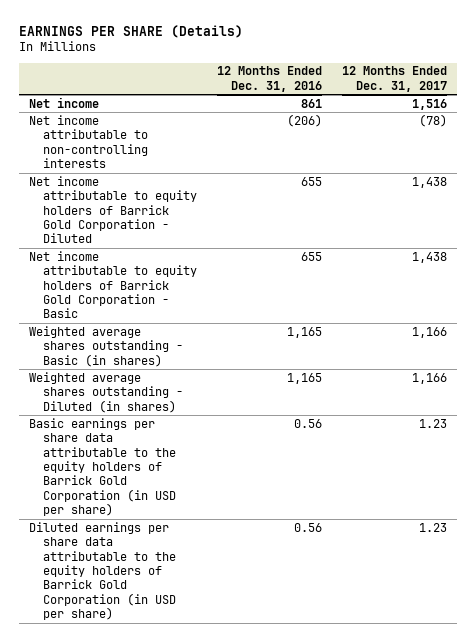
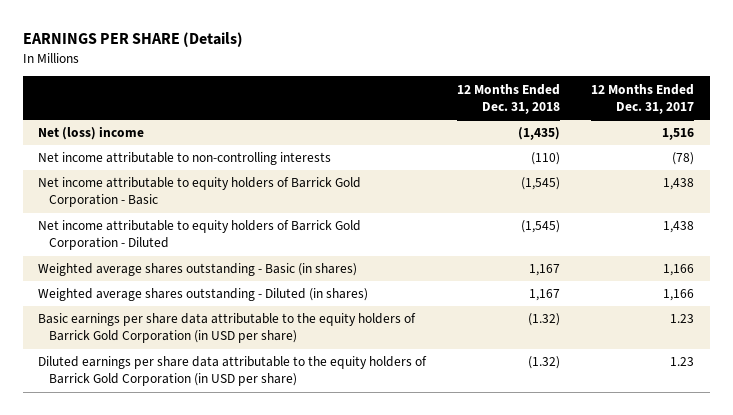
- | 12 Months Ended Dec. 31, 2016 | 12 Months Ended Dec. 31, 2017
+ | 12 Months Ended Dec. 31, 2018 | 12 Months Ended Dec. 31, 2017
- Net income | 861 | 1,516
+ Net (loss) income | (1,435) | 1,516
moved down: Net income attributable to equity holders of Barrick Gold Corporation - Diluted | (1,545) | 1,438

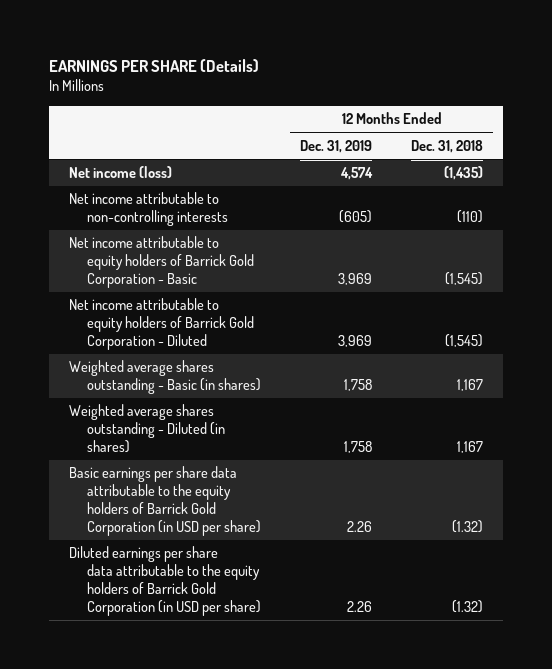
- | 12 Months Ended Dec. 31, 2018 | 12 Months Ended Dec. 31, 2017
+ | 12 Months Ended Dec. 31, 2019 | 12 Months Ended Dec. 31, 2018
- Net (loss) income | (1,435) | 1,516
+ Net income (loss) | 4,574 | (1,435)

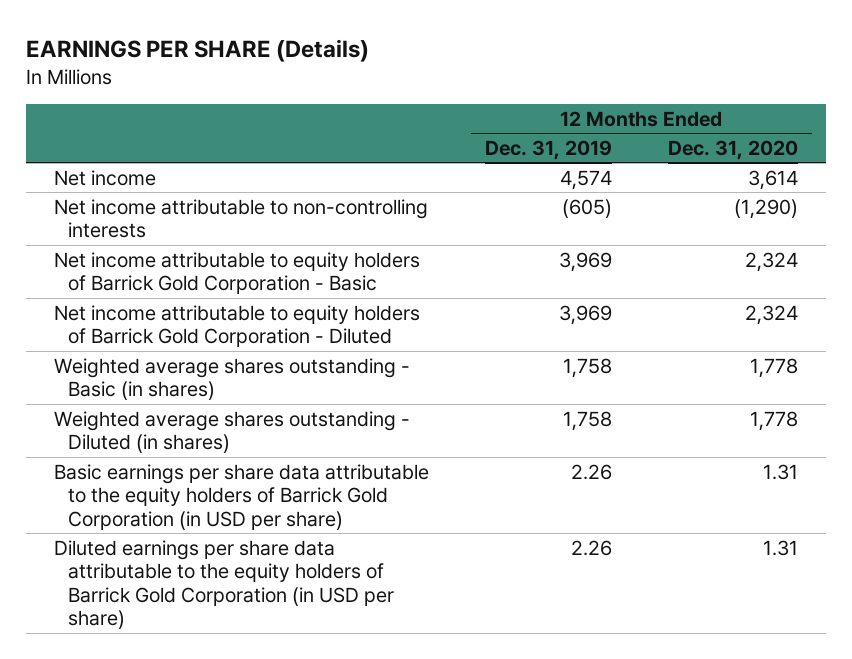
- | 12 Months Ended Dec. 31, 2019 | 12 Months Ended Dec. 31, 2018
+ | 12 Months Ended Dec. 31, 2019 | 12 Months Ended Dec. 31, 2020
- Net income (loss) | 4,574 | (1,435)
+ Net income | 4,574 | 3,614

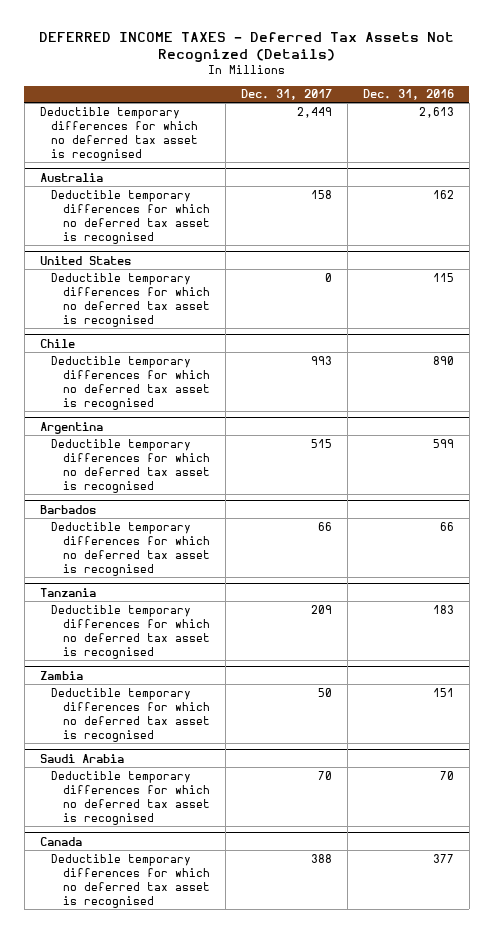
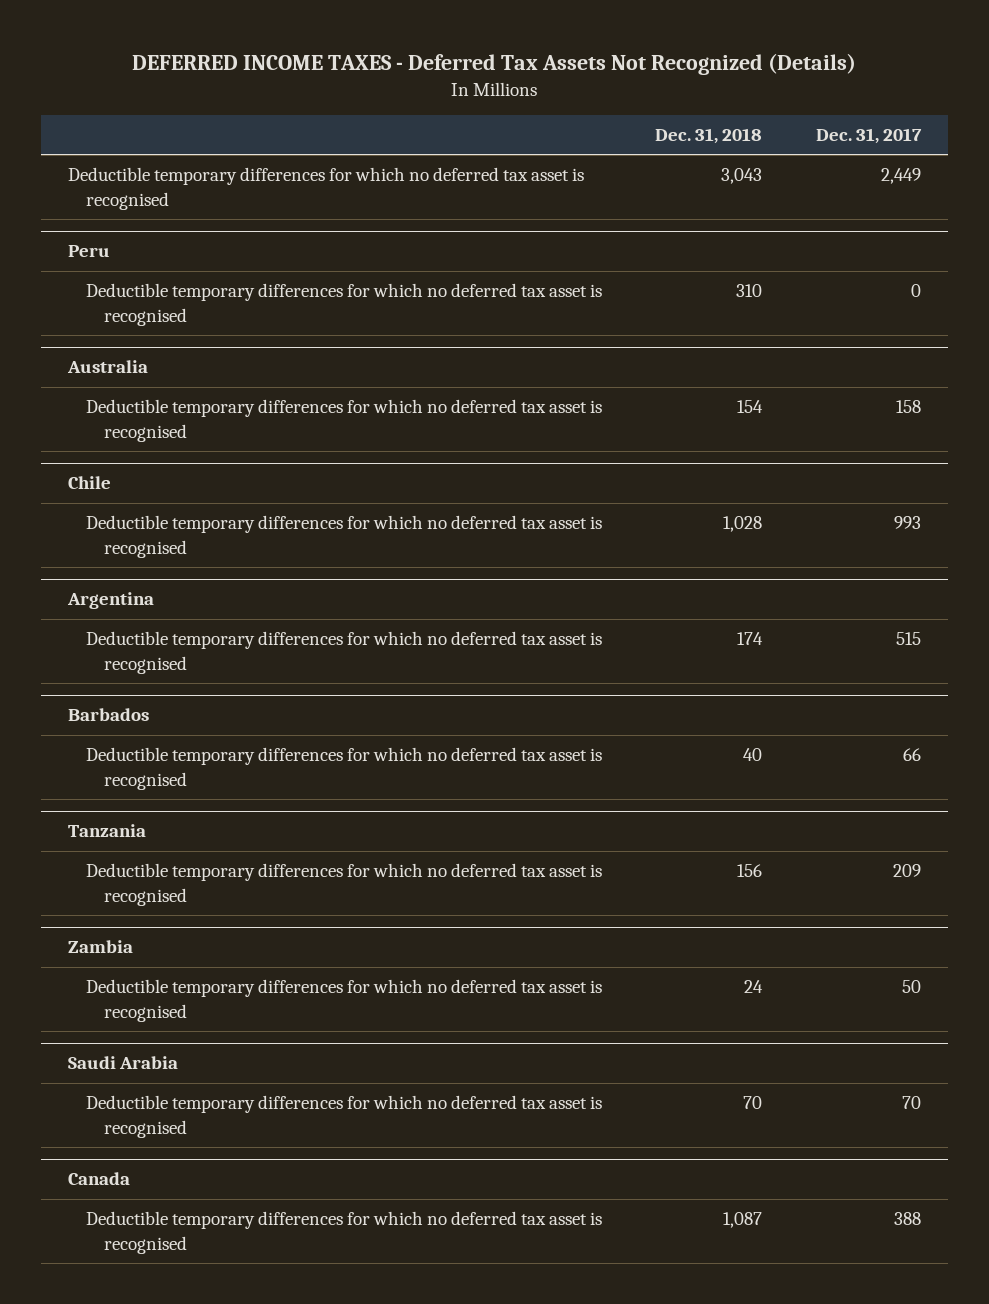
- | Dec. 31, 2017 | Dec. 31, 2016
+ | Dec. 31, 2018 | Dec. 31, 2017
+ Peru
+ Deductible temporary differences for which no deferred tax asset is recognised | 310 | 0
- United States
- Deductible temporary differences for which no deferred tax asset is recognised | 0 | 115

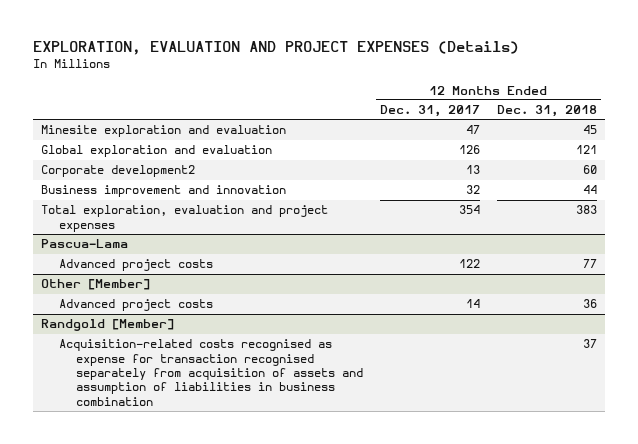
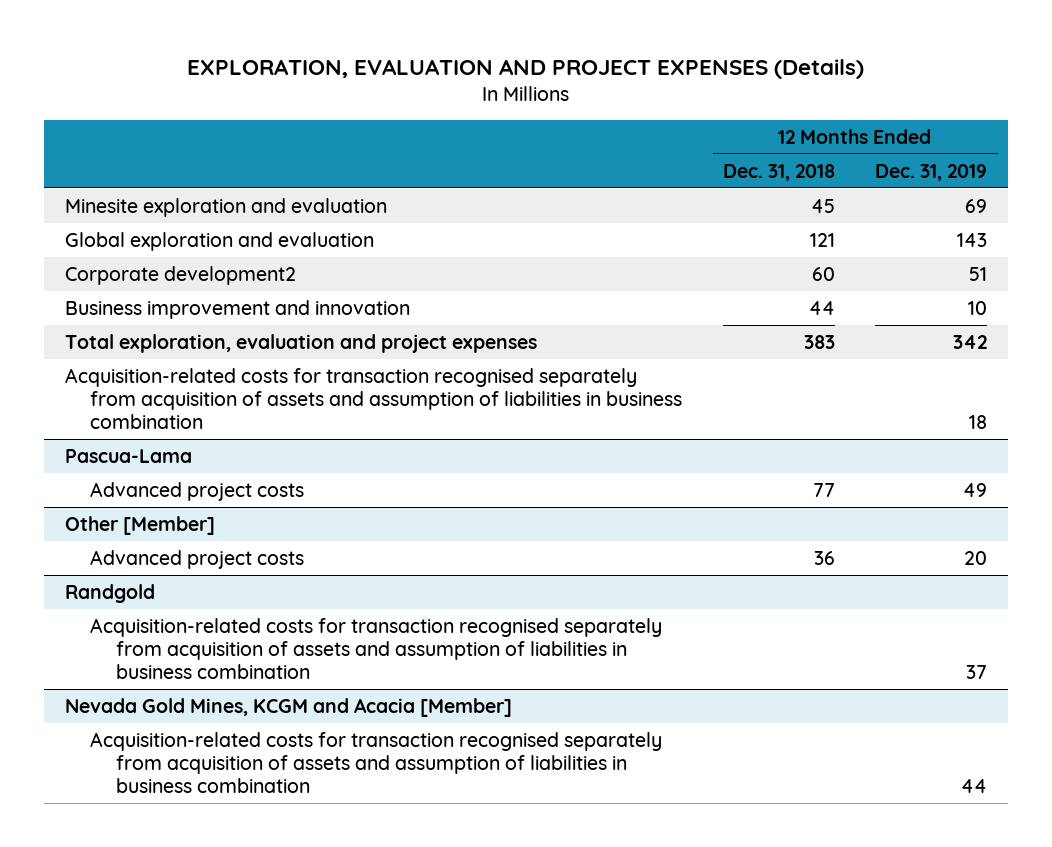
- | 12 Months Ended Dec. 31, 2017 | 12 Months Ended Dec. 31, 2018
+ | 12 Months Ended Dec. 31, 2018 | 12 Months Ended Dec. 31, 2019
+ Acquisition-related costs for transaction recognised separately from acquisition of assets and assumption of liabilities in business combination | | 18
- Randgold [Member]
- Acquisition-related costs recognised as expense for transaction recognised separately from acquisition of assets and assumption of liabilities in business combination | | 37
+ Randgold
+ Acquisition-related costs for transaction recognised separately from acquisition of assets and assumption of liabilities in business combination | | 37
+ Nevada Gold Mines, KCGM and Acacia [Member]
+ Acquisition-related costs for transaction recognised separately from acquisition of assets and assumption of liabilities in business combination | | 44

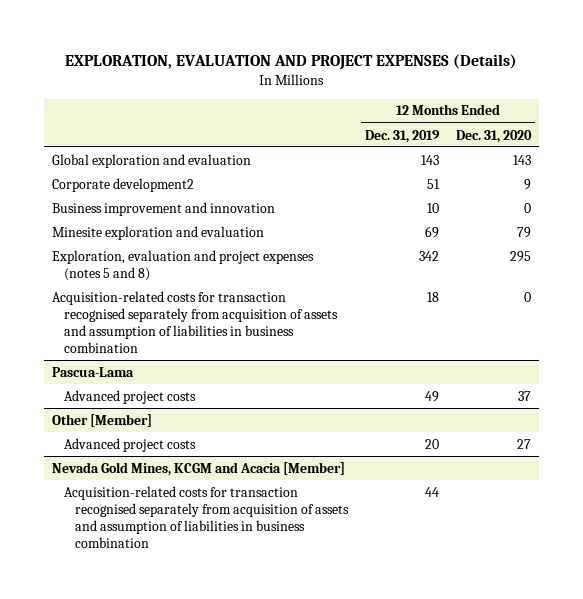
- | 12 Months Ended Dec. 31, 2018 | 12 Months Ended Dec. 31, 2019
+ | 12 Months Ended Dec. 31, 2019 | 12 Months Ended Dec. 31, 2020
- Total exploration, evaluation and project expenses | 383 | 342
moved down: Minesite exploration and evaluation | 69 | 79
+ Exploration, evaluation and project expenses (notes 5 and 8) | 342 | 295
- Randgold
- Acquisition-related costs for transaction recognised separately from acquisition of assets and assumption of liabilities in business combination | | 37

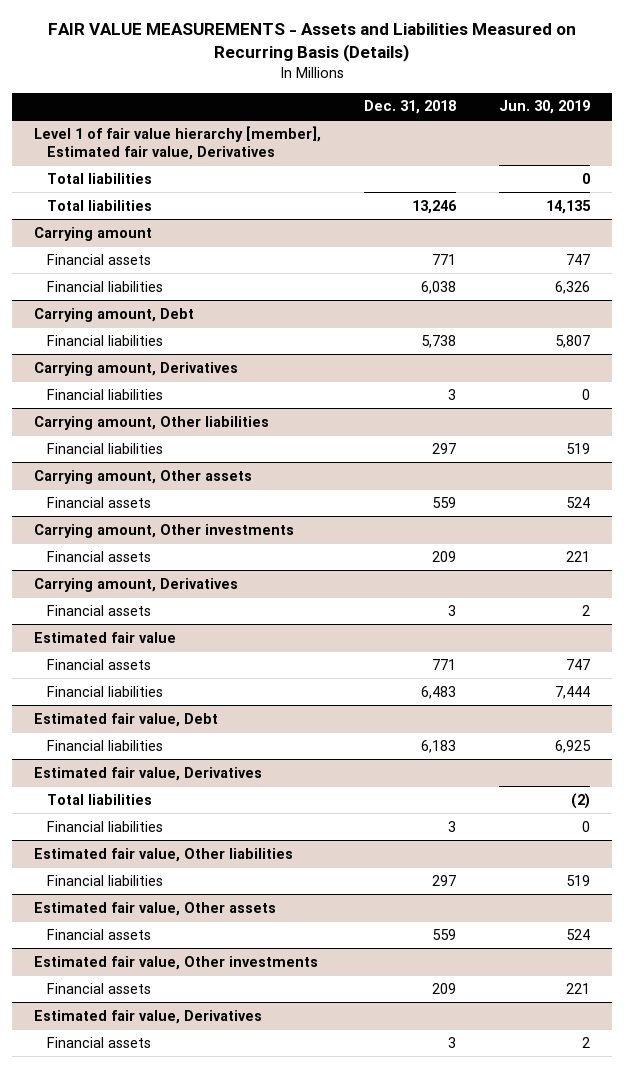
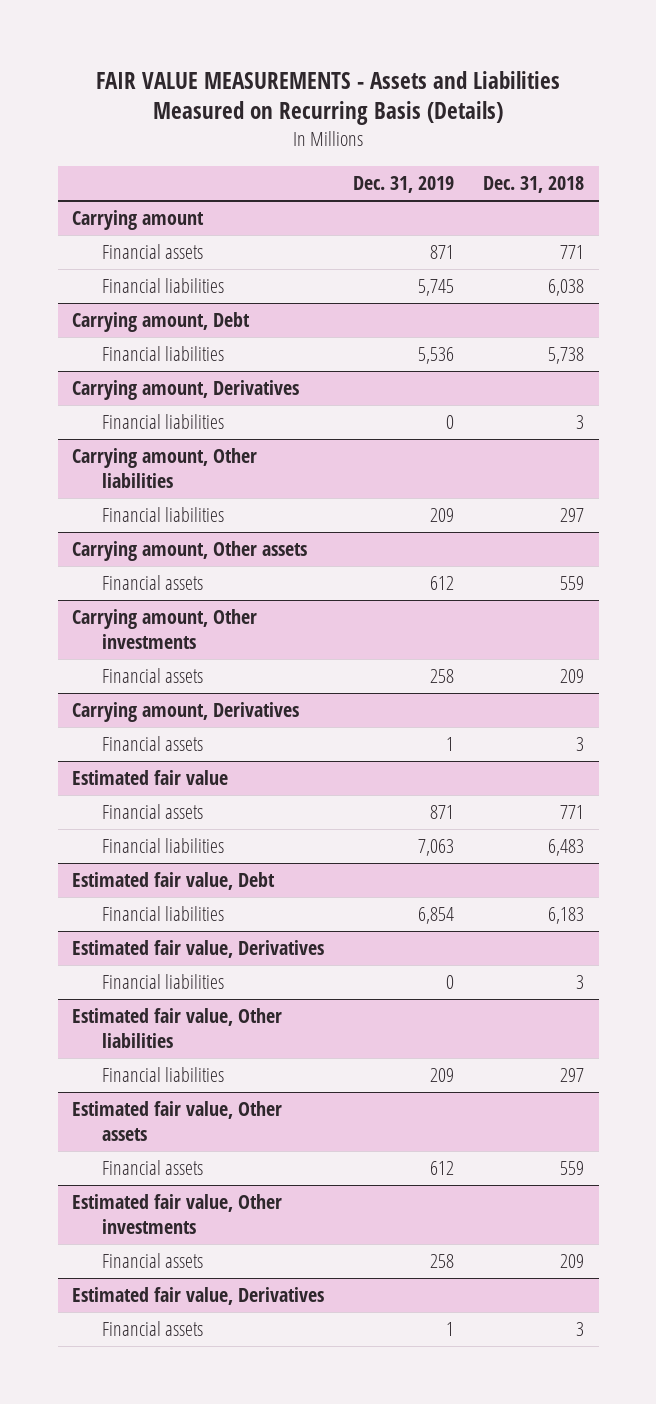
- | Dec. 31, 2018 | Jun. 30, 2019
+ | Dec. 31, 2019 | Dec. 31, 2018
- Level 1 of fair value hierarchy [member], Estimated fair value, Derivatives
- Total liabilities | | 0
- Total liabilities | 13,246 | 14,135
@ Estimated fair value, Derivatives
- Total liabilities | | (2)

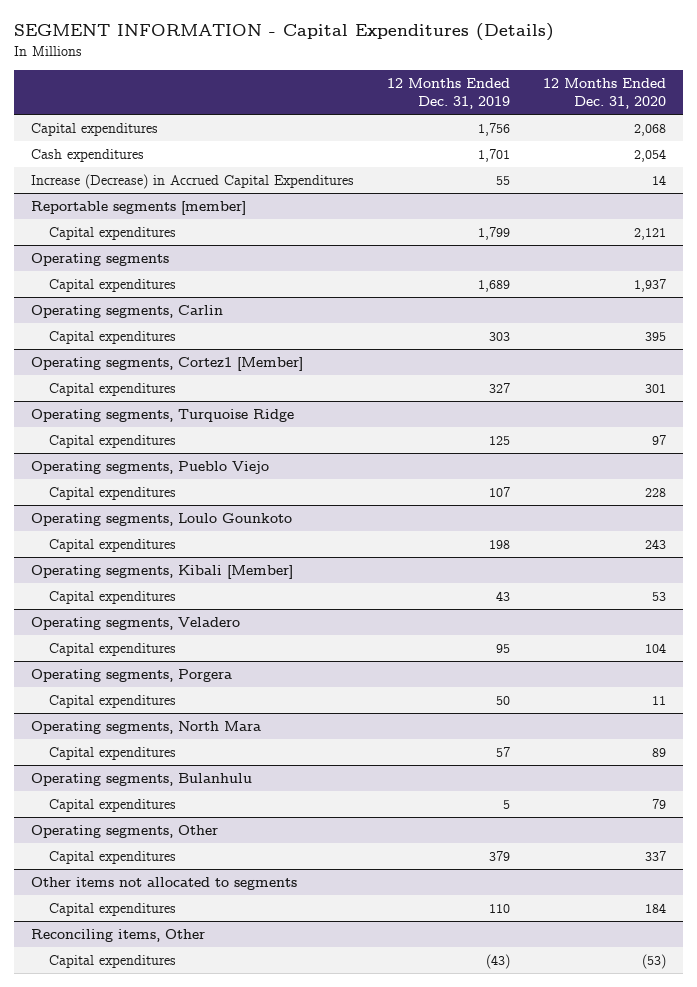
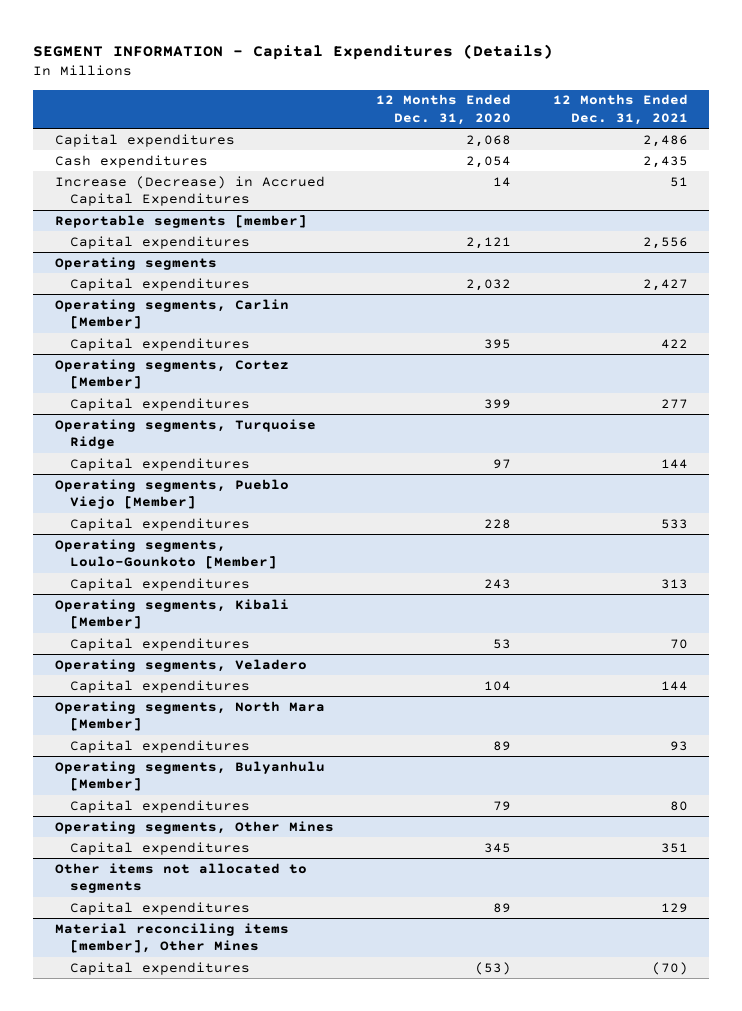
- | 12 Months Ended Dec. 31, 2019 | 12 Months Ended Dec. 31, 2020
+ | 12 Months Ended Dec. 31, 2020 | 12 Months Ended Dec. 31, 2021
@ Operating segments
- Capital expenditures | 1,689 | 1,937
- Operating segments, Carlin
@ Operating segments
+ Capital expenditures | 2,032 | 2,427
+ Operating segments, Carlin [Member]
- Operating segments, Cortez1 [Member]
- Capital expenditures | 327 | 301
+ Operating segments, Cortez [Member]
+ Capital expenditures | 399 | 277
- Operating segments, Pueblo Viejo
+ Operating segments, Pueblo Viejo [Member]
- Operating segments, Loulo Gounkoto
+ Operating segments, Loulo-Gounkoto [Member]
- Operating segments, Porgera
- Capital expenditures | 50 | 11
- Operating segments, North Mara
+ Operating segments, North Mara [Member]
- Operating segments, Bulanhulu
+ Operating segments, Bulyanhulu [Member]
- Operating segments, Other
- Capital expenditures | 379 | 337
+ Operating segments, Other Mines
+ Capital expenditures | 345 | 351
@ Other items not allocated to segments
- Capital expenditures | 110 | 184
- Reconciling items, Other
@ Other items not allocated to segments
+ Capital expenditures | 89 | 129
+ Material reconciling items [member], Other Mines

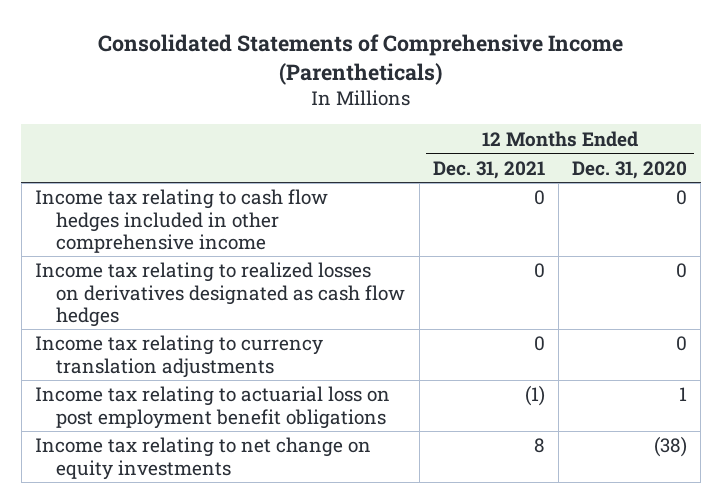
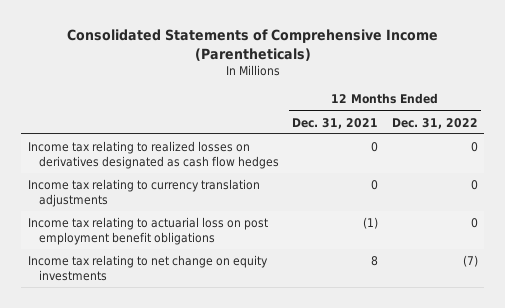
- | 12 Months Ended Dec. 31, 2021 | 12 Months Ended Dec. 31, 2020
+ | 12 Months Ended Dec. 31, 2021 | 12 Months Ended Dec. 31, 2022
- Income tax relating to cash flow hedges included in other comprehensive income | 0 | 0

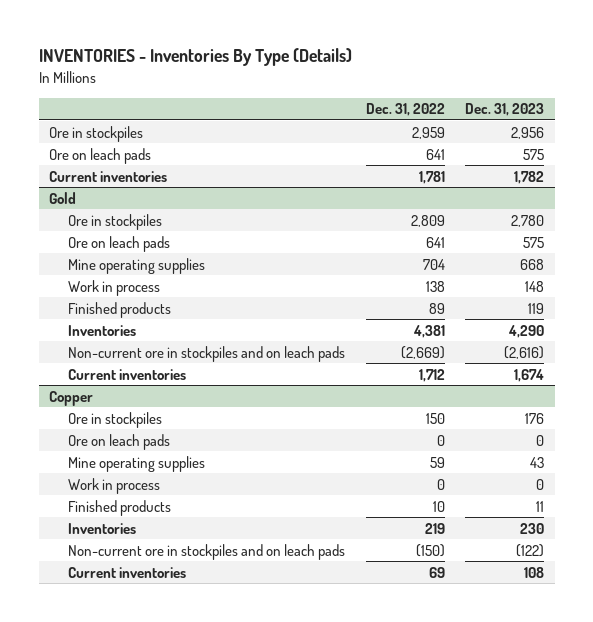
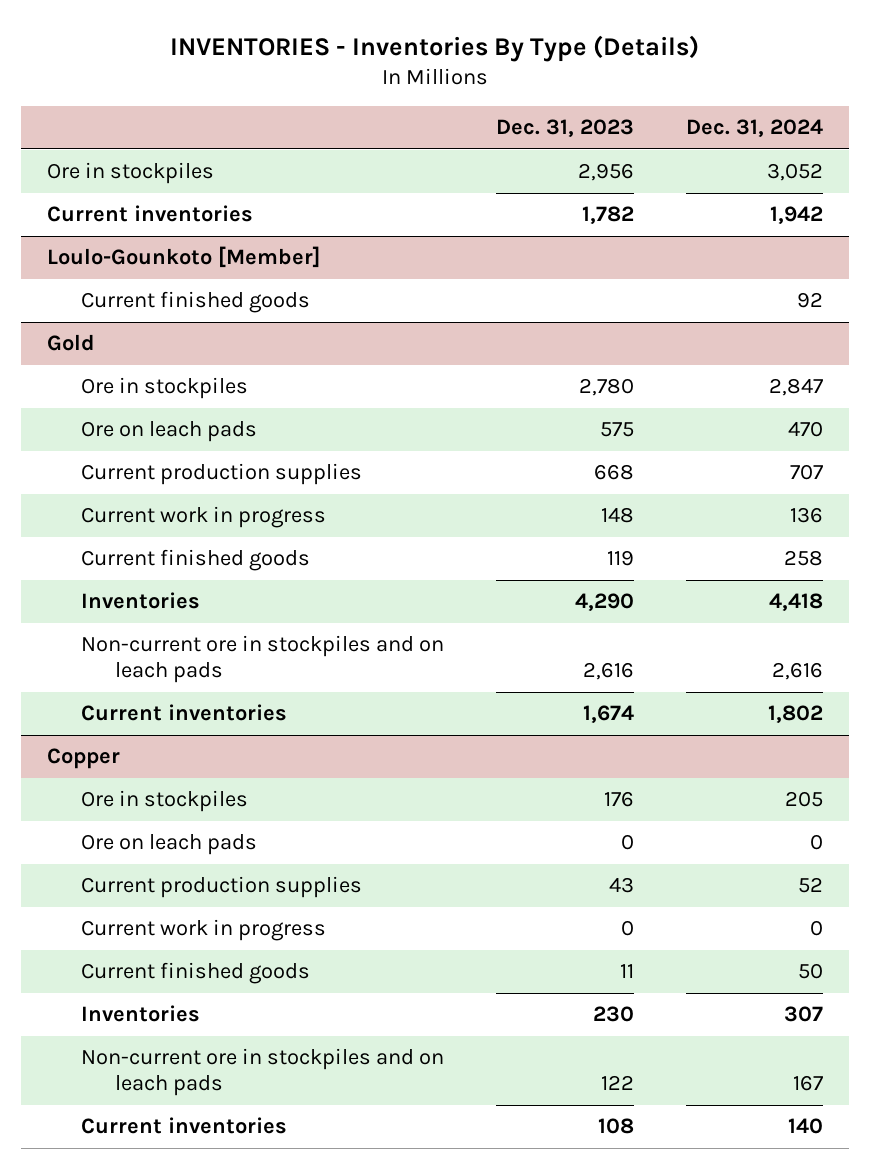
- | Dec. 31, 2022 | Dec. 31, 2023
+ | Dec. 31, 2023 | Dec. 31, 2024
- Ore on leach pads | 641 | 575
+ Loulo-Gounkoto [Member]
+ Current finished goods | | 92
@ Gold
- Mine operating supplies | 704 | 668
- Work in process | 138 | 148
- Finished products | 89 | 119
+ Current production supplies | 668 | 707
+ Current work in progress | 148 | 136
+ Current finished goods | 119 | 258
- Non-current ore in stockpiles and on leach pads | (2,669) | (2,616)
+ Non-current ore in stockpiles and on leach pads | 2,616 | 2,616
@ Copper
- Mine operating supplies | 59 | 43
- Work in process | 0 | 0
- Finished products | 10 | 11
+ Current production supplies | 43 | 52
+ Current work in progress | 0 | 0
+ Current finished goods | 11 | 50
- Non-current ore in stockpiles and on leach pads | (150) | (122)
+ Non-current ore in stockpiles and on leach pads | 122 | 167

